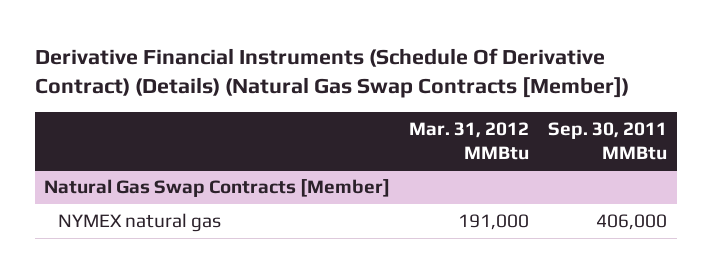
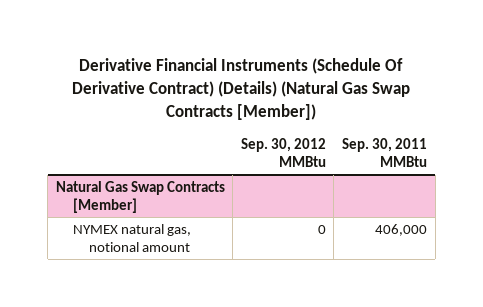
- | Mar. 31, 2012 MMBtu | Sep. 30, 2011 MMBtu
+ | Sep. 30, 2012 MMBtu | Sep. 30, 2011 MMBtu
@ Natural Gas Swap Contracts [Member]
- NYMEX natural gas | 191,000 | 406,000
+ NYMEX natural gas, notional amount | 0 | 406,000

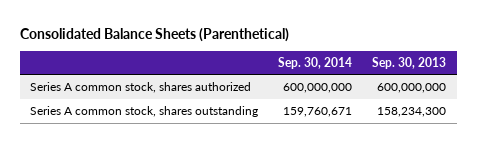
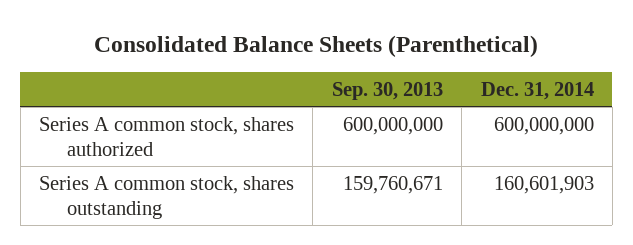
- | Sep. 30, 2014 | Sep. 30, 2013
+ | Sep. 30, 2013 | Dec. 31, 2014
- Series A common stock, shares outstanding | 159,760,671 | 158,234,300
+ Series A common stock, shares outstanding | 159,760,671 | 160,601,903

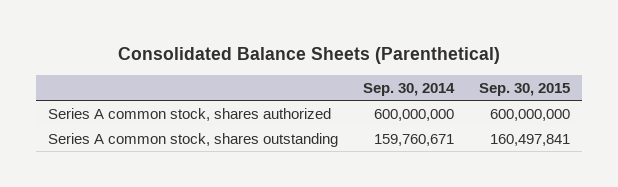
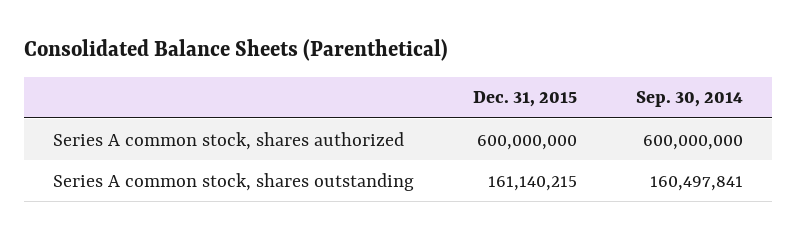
- | Sep. 30, 2014 | Sep. 30, 2015
+ | Dec. 31, 2015 | Sep. 30, 2014
- Series A common stock, shares outstanding | 159,760,671 | 160,497,841
+ Series A common stock, shares outstanding | 161,140,215 | 160,497,841

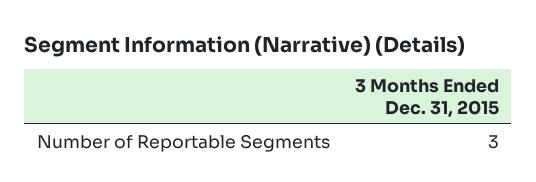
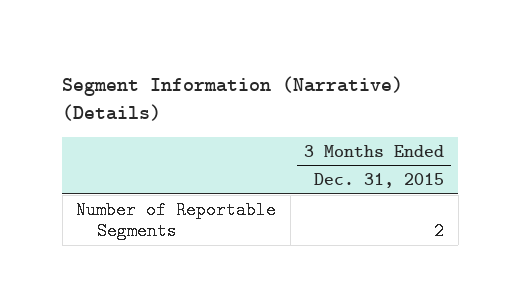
- Number of Reportable Segments | 3
+ Number of Reportable Segments | 2

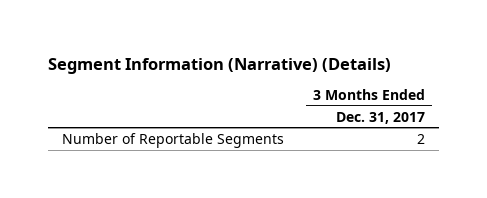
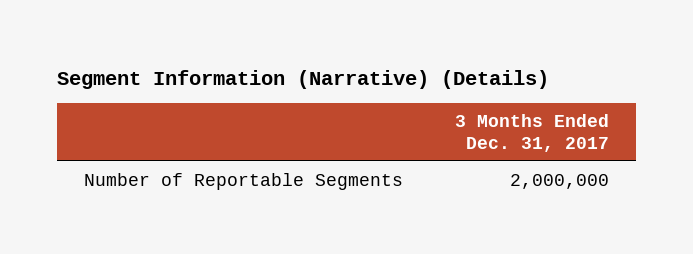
- Number of Reportable Segments | 2
+ Number of Reportable Segments | 2,000,000

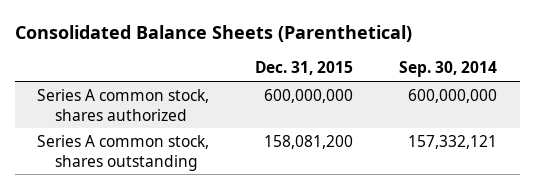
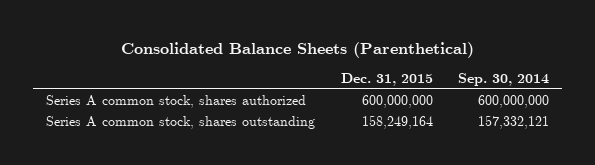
- Series A common stock, shares outstanding | 158,081,200 | 157,332,121
+ Series A common stock, shares outstanding | 158,249,164 | 157,332,121

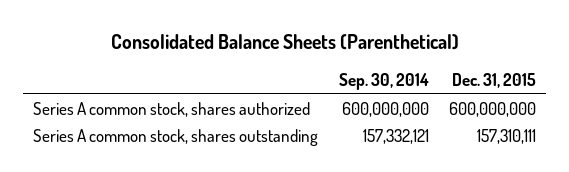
- | Dec. 31, 2015 | Sep. 30, 2014
+ | Sep. 30, 2014 | Dec. 31, 2015
- Series A common stock, shares outstanding | 158,249,164 | 157,332,121
+ Series A common stock, shares outstanding | 157,332,121 | 157,310,111

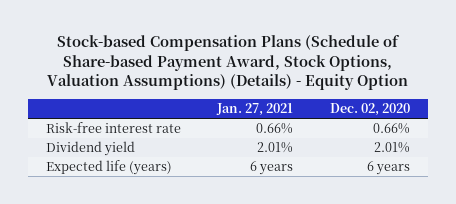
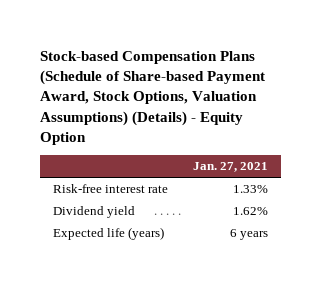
- | Jan. 27, 2021 | Dec. 02, 2020
+ | Jan. 27, 2021
- Risk-free interest rate | 0.66% | 0.66%
- Dividend yield | 2.01% | 2.01%
+ Risk-free interest rate | 1.33%
+ Dividend yield | 1.62%

